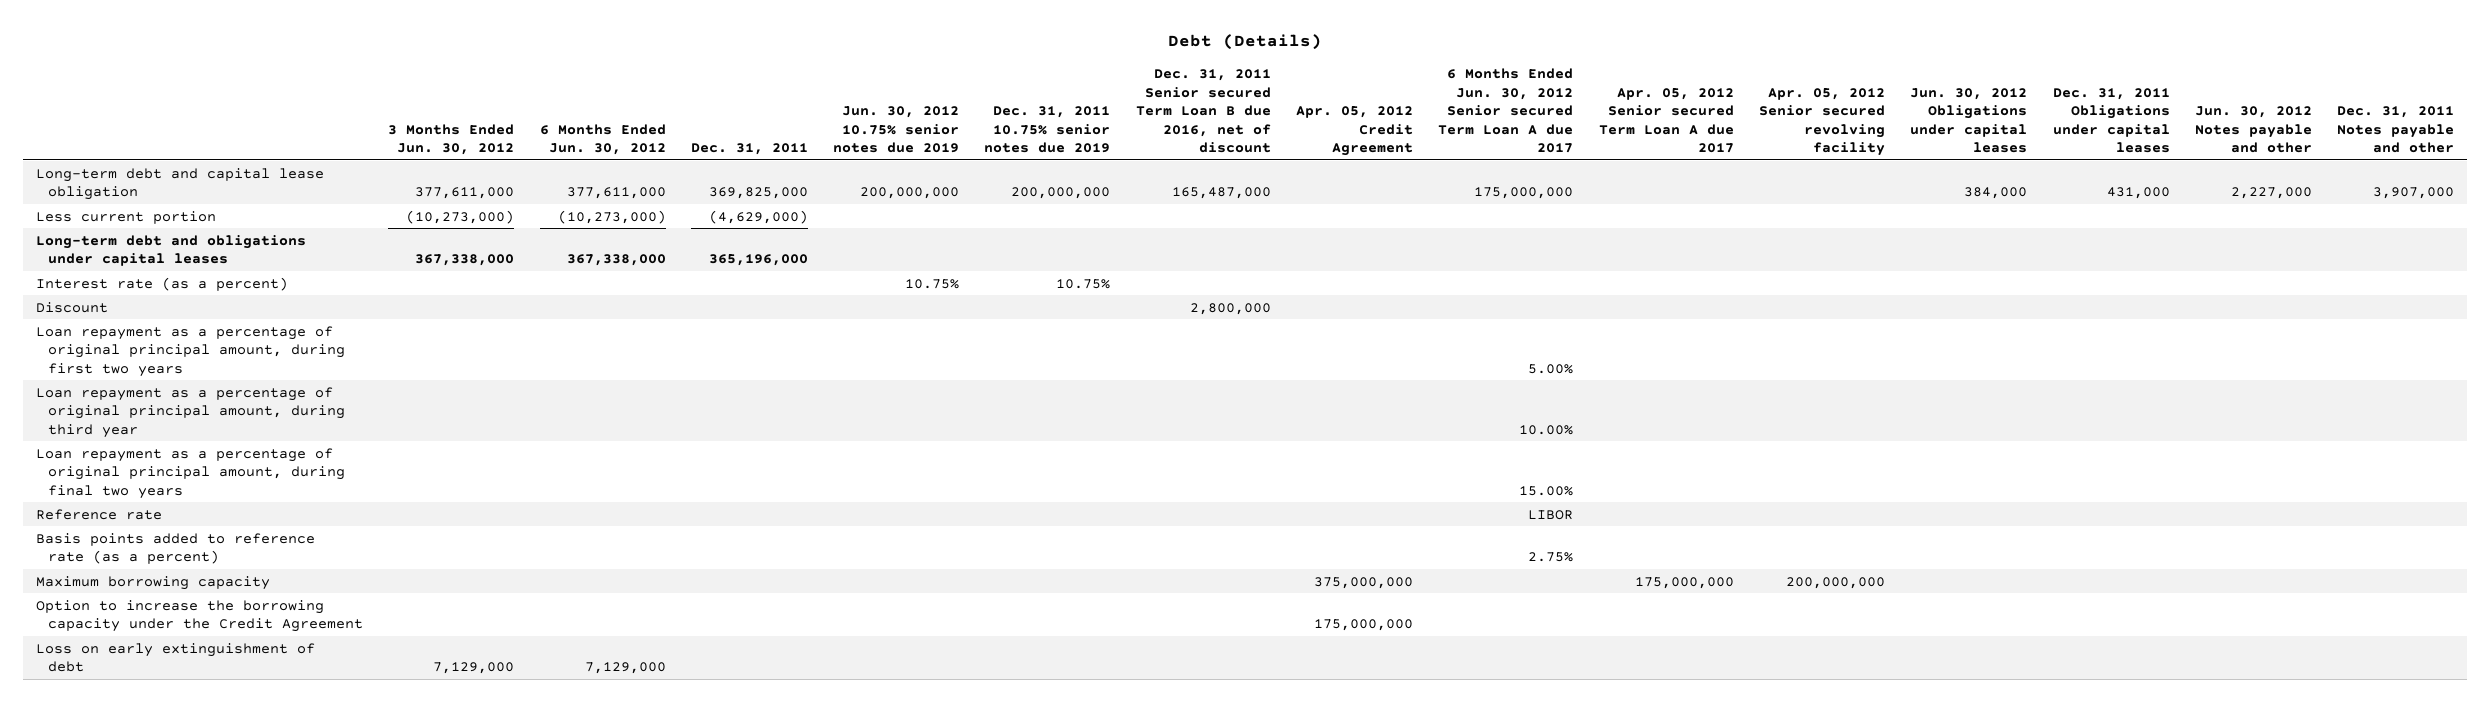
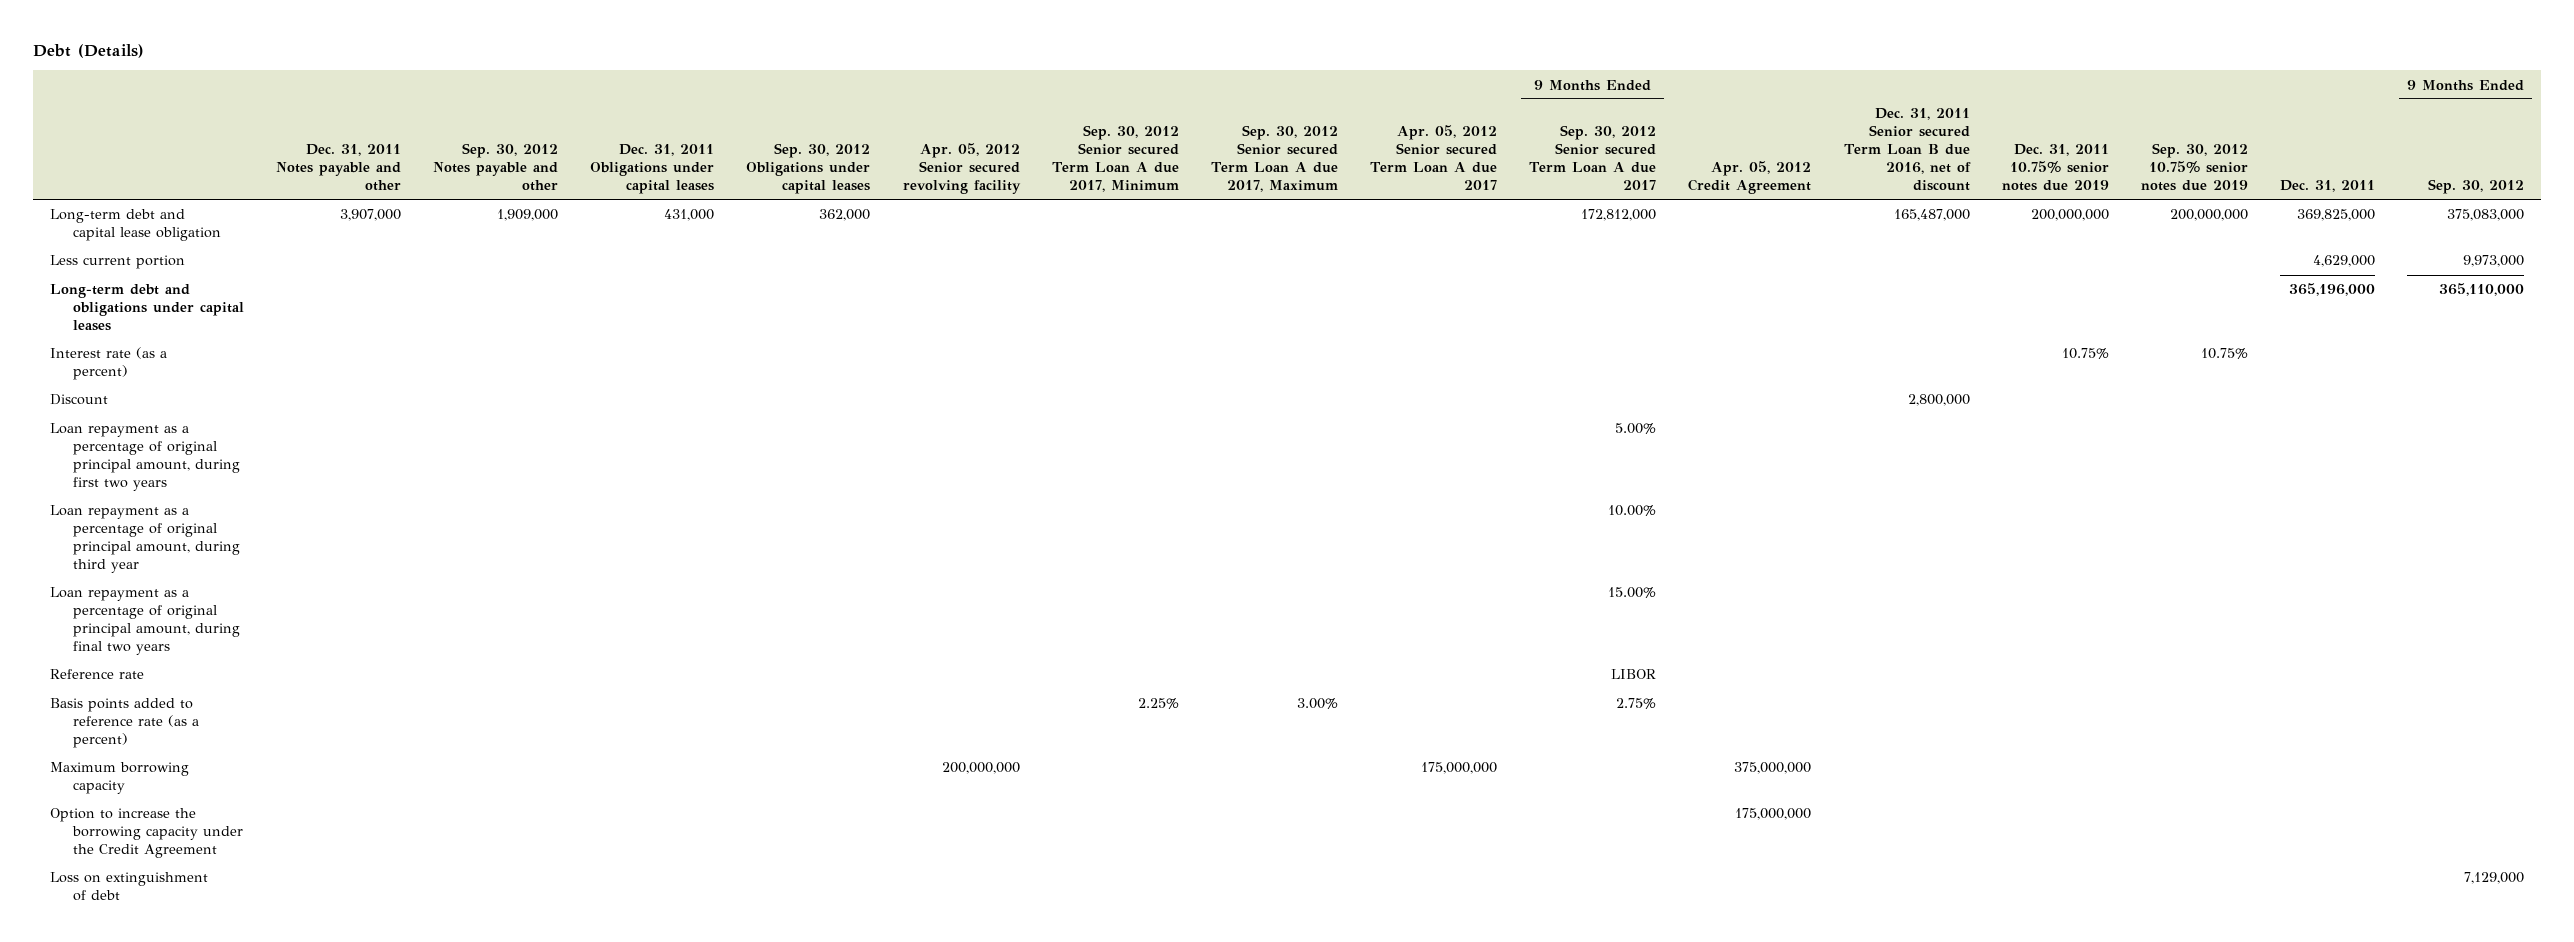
- | 3 Months Ended Jun. 30, 2012 | 6 Months Ended Jun. 30, 2012 | Dec. 31, 2011 | Jun. 30, 2012 10.75% senior notes due 2019 | Dec. 31, 2011 10.75% senior notes due 2019 | Dec. 31, 2011 Senior secured Term Loan B due 2016, net of discount | Apr. 05, 2012 Credit Agreement | 6 Months Ended Jun. 30, 2012 Senior secured Term Loan A due 2017 | Apr. 05, 2012 Senior secured Term Loan A due 2017 | Apr. 05, 2012 Senior secured revolving facility | Jun. 30, 2012 Obligations under capital leases | Dec. 31, 2011 Obligations under capital leases | Jun. 30, 2012 Notes payable and other | Dec. 31, 2011 Notes payable and other
+ | Dec. 31, 2011 Notes payable and other | Sep. 30, 2012 Notes payable and other | Dec. 31, 2011 Obligations under capital leases | Sep. 30, 2012 Obligations under capital leases | Apr. 05, 2012 Senior secured revolving facility | Sep. 30, 2012 Senior secured Term Loan A due 2017, Minimum | Sep. 30, 2012 Senior secured Term Loan A due 2017, Maximum | Apr. 05, 2012 Senior secured Term Loan A due 2017 | 9 Months Ended Sep. 30, 2012 Senior secured Term Loan A due 2017 | Apr. 05, 2012 Credit Agreement | Dec. 31, 2011 Senior secured Term Loan B due 2016, net of discount | Dec. 31, 2011 10.75% senior notes due 2019 | Sep. 30, 2012 10.75% senior notes due 2019 | Dec. 31, 2011 | 9 Months Ended Sep. 30, 2012
- Less current portion | (10,273,000) | (10,273,000) | (4,629,000) | | | | | | | | | | |
+ Less current portion | | | | | | | | | | | | | | 4,629,000 | 9,973,000
- Loss on early extinguishment of debt | 7,129,000 | 7,129,000 | | | | | | | | | | | |
+ Loss on extinguishment of debt | | | | | | | | | | | | | | | 7,129,000

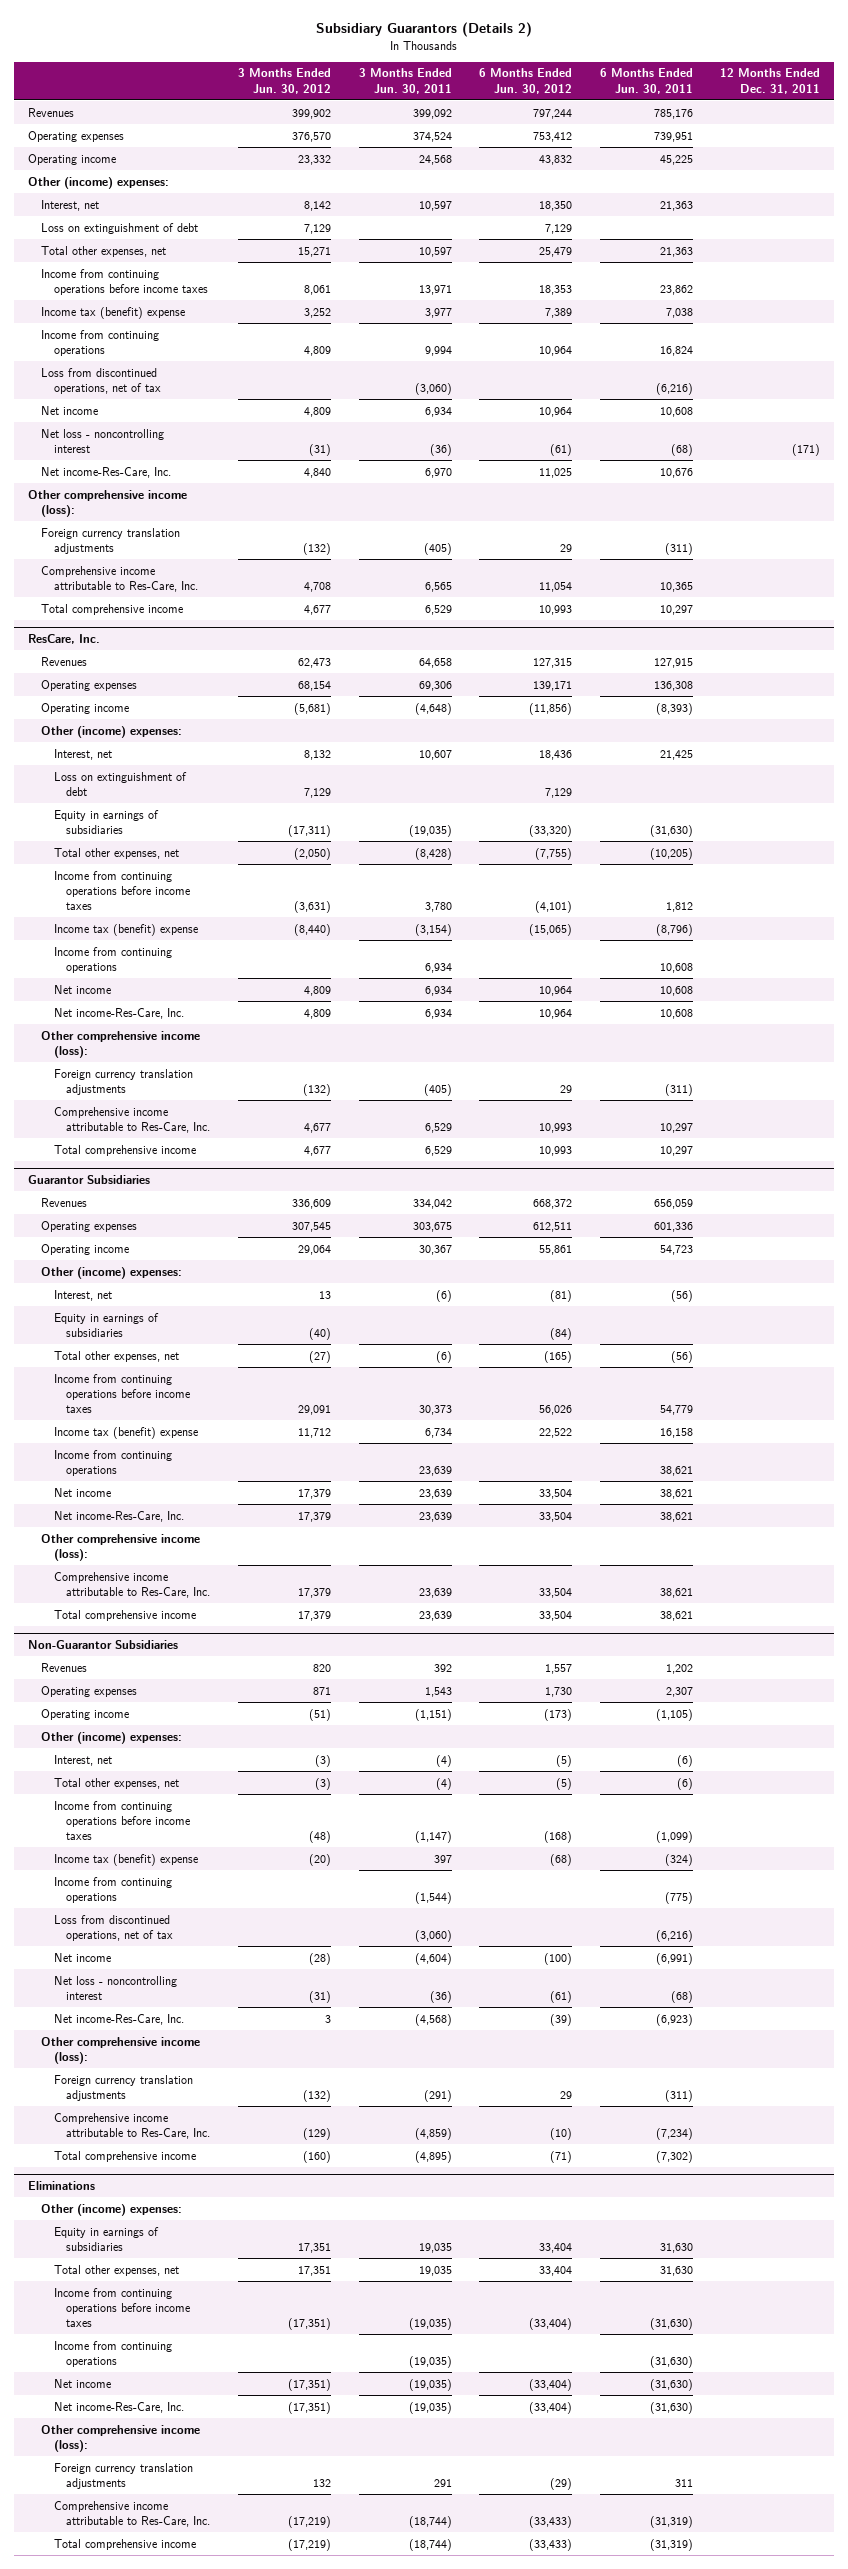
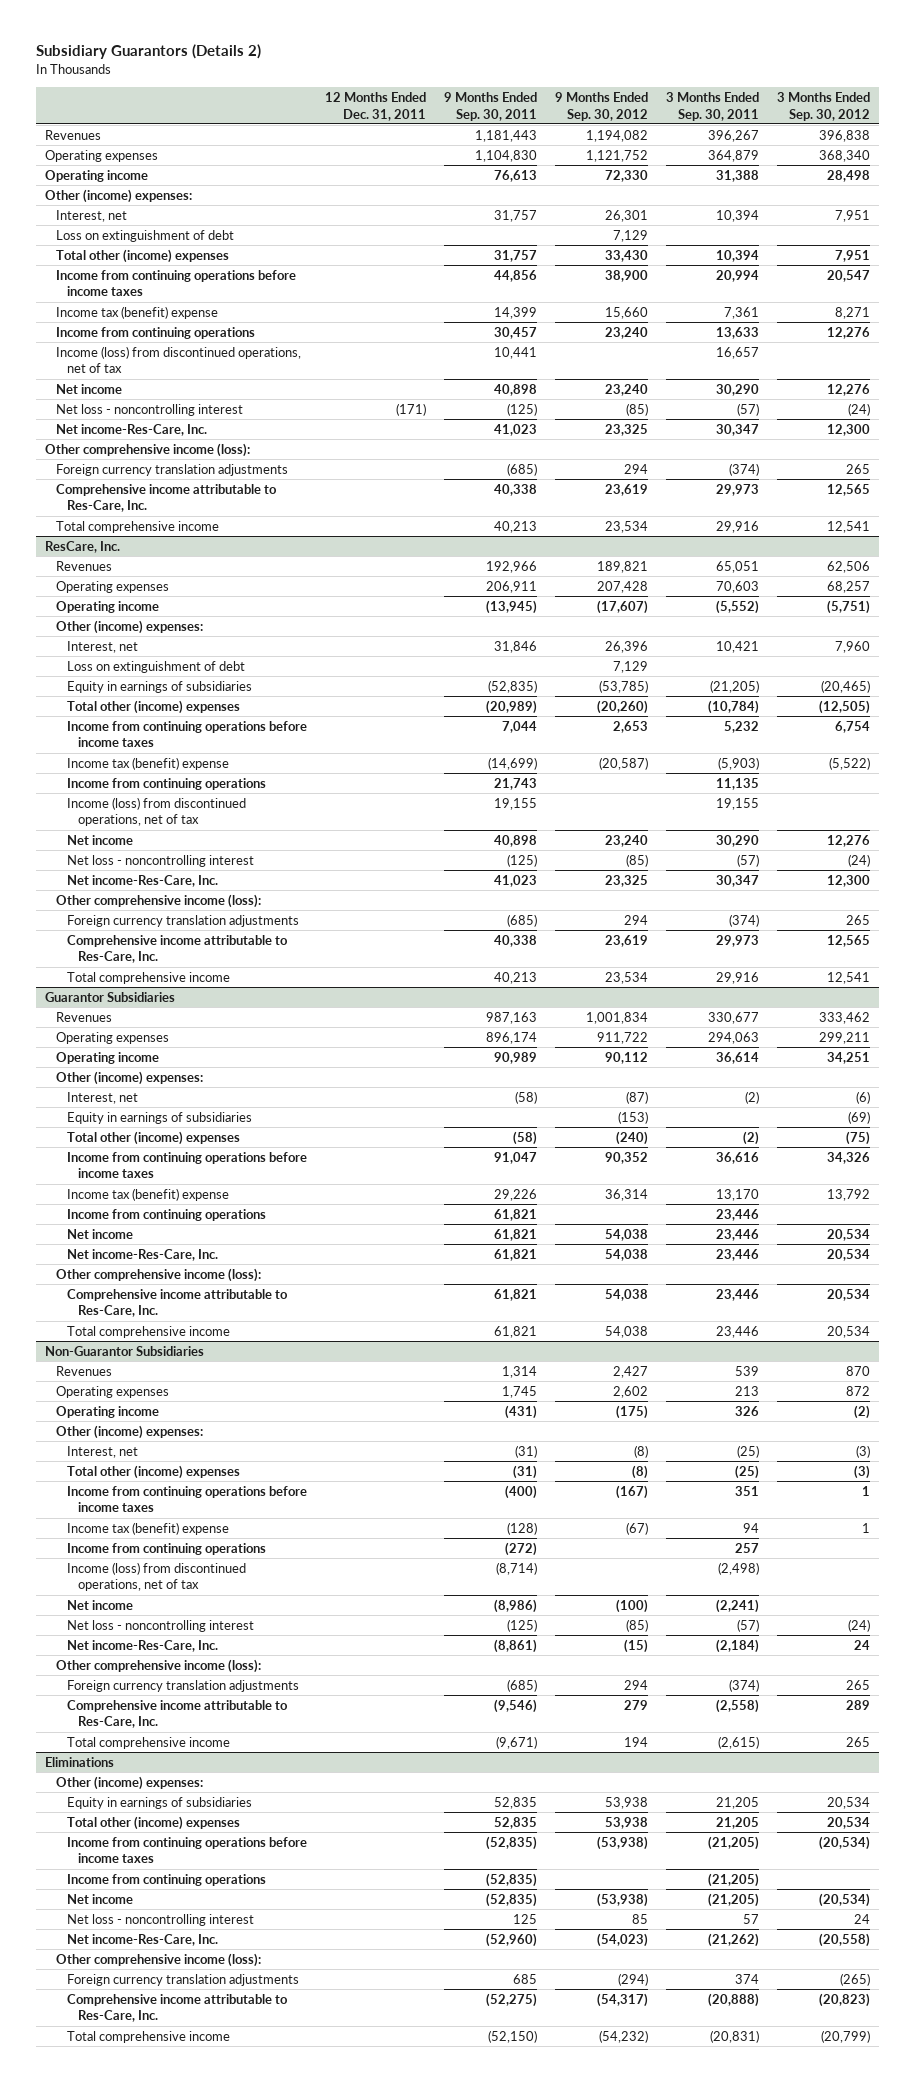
- | 3 Months Ended Jun. 30, 2012 | 3 Months Ended Jun. 30, 2011 | 6 Months Ended Jun. 30, 2012 | 6 Months Ended Jun. 30, 2011 | 12 Months Ended Dec. 31, 2011
+ | 12 Months Ended Dec. 31, 2011 | 9 Months Ended Sep. 30, 2011 | 9 Months Ended Sep. 30, 2012 | 3 Months Ended Sep. 30, 2011 | 3 Months Ended Sep. 30, 2012
- Total other expenses, net | 15,271 | 10,597 | 25,479 | 21,363 |
+ Total other (income) expenses | | 31,757 | 33,430 | 10,394 | 7,951
- Loss from discontinued operations, net of tax | | (3,060) | | (6,216) |
+ Income (loss) from discontinued operations, net of tax | | 10,441 | | 16,657 |
@ ResCare, Inc.
- Total other expenses, net | (2,050) | (8,428) | (7,755) | (10,205) |
+ Total other (income) expenses | | (20,989) | (20,260) | (10,784) | (12,505)
+ Income (loss) from discontinued operations, net of tax | | 19,155 | | 19,155 |
+ Net loss - noncontrolling interest | | (125) | (85) | (57) | (24)
@ Guarantor Subsidiaries
- Total other expenses, net | (27) | (6) | (165) | (56) |
+ Total other (income) expenses | | (58) | (240) | (2) | (75)
@ Non-Guarantor Subsidiaries
- Total other expenses, net | (3) | (4) | (5) | (6) |
+ Total other (income) expenses | | (31) | (8) | (25) | (3)
- Loss from discontinued operations, net of tax | | (3,060) | | (6,216) |
+ Income (loss) from discontinued operations, net of tax | | (8,714) | | (2,498) |
@ Eliminations
- Total other expenses, net | 17,351 | 19,035 | 33,404 | 31,630 |
+ Total other (income) expenses | | 52,835 | 53,938 | 21,205 | 20,534
+ Net loss - noncontrolling interest | | 125 | 85 | 57 | 24

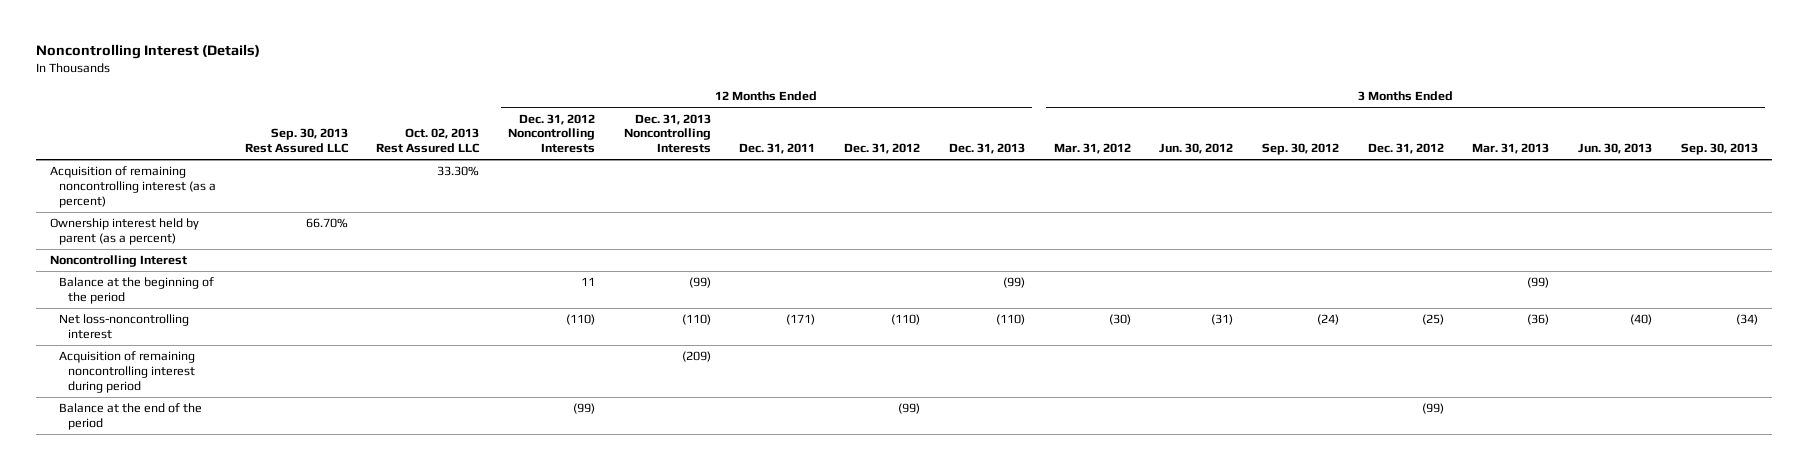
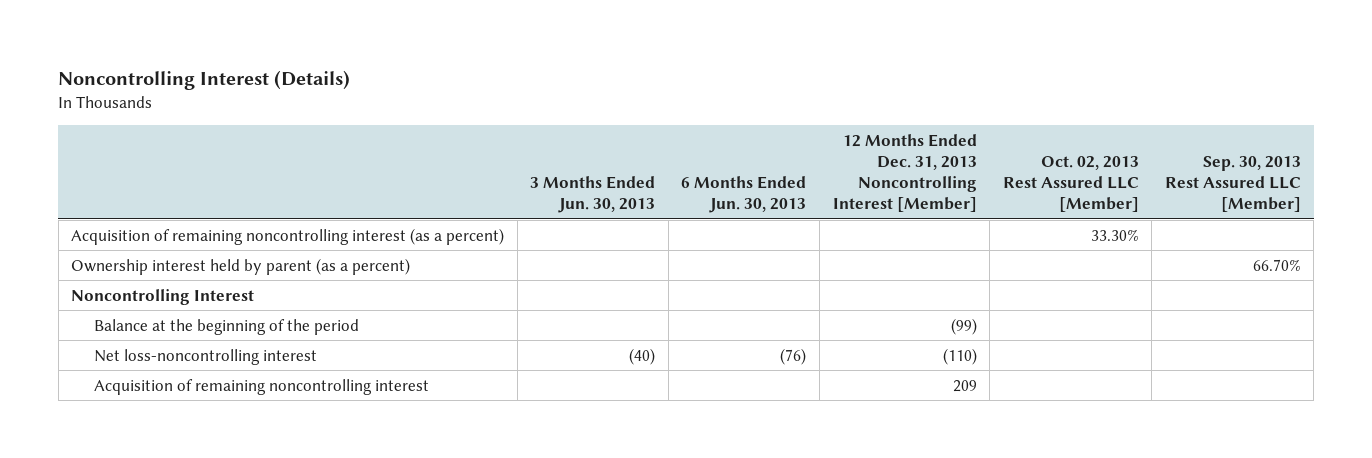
- | Sep. 30, 2013 Rest Assured LLC | Oct. 02, 2013 Rest Assured LLC | 12 Months Ended Dec. 31, 2012 Noncontrolling Interests | 12 Months Ended Dec. 31, 2013 Noncontrolling Interests | 12 Months Ended Dec. 31, 2011 | 12 Months Ended Dec. 31, 2012 | 12 Months Ended Dec. 31, 2013 | 3 Months Ended Mar. 31, 2012 | 3 Months Ended Jun. 30, 2012 | 3 Months Ended Sep. 30, 2012 | 3 Months Ended Dec. 31, 2012 | 3 Months Ended Mar. 31, 2013 | 3 Months Ended Jun. 30, 2013 | 3 Months Ended Sep. 30, 2013
+ | 3 Months Ended Jun. 30, 2013 | 6 Months Ended Jun. 30, 2013 | 12 Months Ended Dec. 31, 2013 Noncontrolling Interest [Member] | Oct. 02, 2013 Rest Assured LLC [Member] | Sep. 30, 2013 Rest Assured LLC [Member]
- Acquisition of remaining noncontrolling interest during period | | | | (209) | | | | | | | | | |
- Balance at the end of the period | | | (99) | | | (99) | | | | | (99) | | |
+ Acquisition of remaining noncontrolling interest | | | 209 | |

